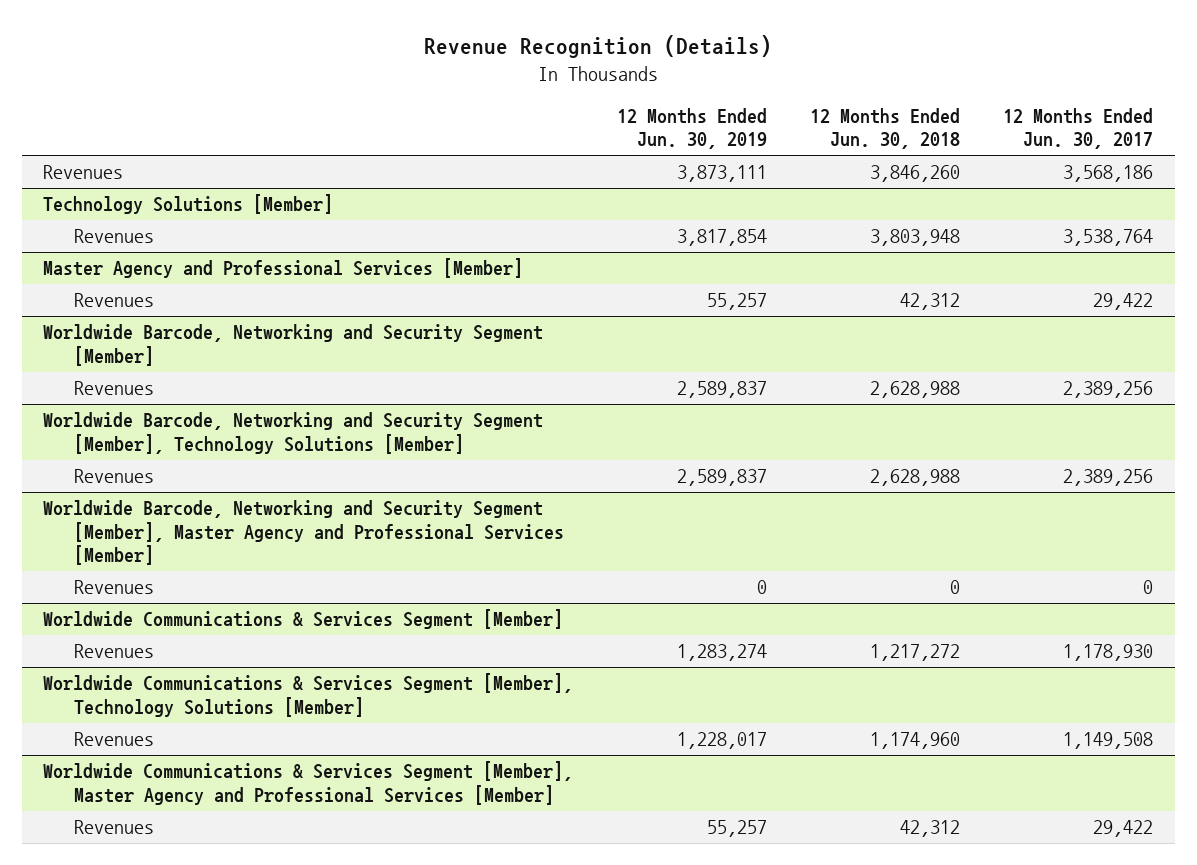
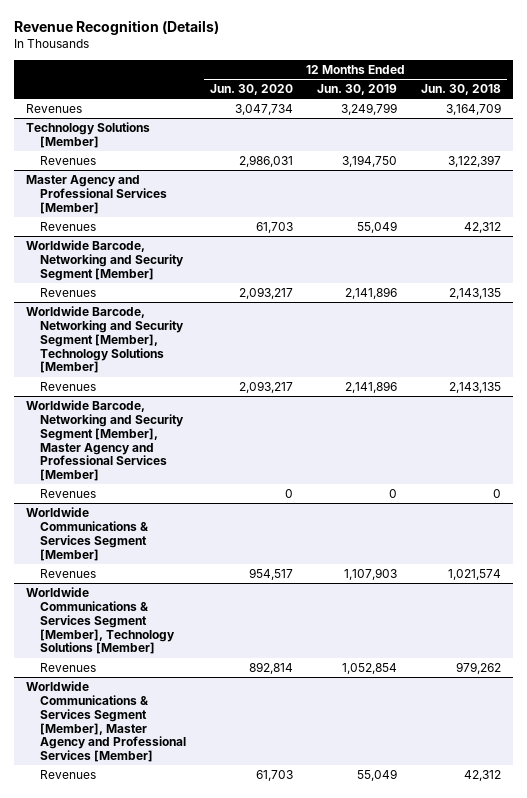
- | 12 Months Ended Jun. 30, 2019 | 12 Months Ended Jun. 30, 2018 | 12 Months Ended Jun. 30, 2017
+ | 12 Months Ended Jun. 30, 2020 | 12 Months Ended Jun. 30, 2019 | 12 Months Ended Jun. 30, 2018
- Revenues | 3,873,111 | 3,846,260 | 3,568,186
+ Revenues | 3,047,734 | 3,249,799 | 3,164,709
@ Technology Solutions [Member]
- Revenues | 3,817,854 | 3,803,948 | 3,538,764
+ Revenues | 2,986,031 | 3,194,750 | 3,122,397
@ Master Agency and Professional Services [Member]
- Revenues | 55,257 | 42,312 | 29,422
+ Revenues | 61,703 | 55,049 | 42,312
@ Worldwide Barcode, Networking and Security Segment [Member]
- Revenues | 2,589,837 | 2,628,988 | 2,389,256
+ Revenues | 2,093,217 | 2,141,896 | 2,143,135
@ Worldwide Barcode, Networking and Security Segment [Member], Technology Solutions [Member]
- Revenues | 2,589,837 | 2,628,988 | 2,389,256
+ Revenues | 2,093,217 | 2,141,896 | 2,143,135
@ Worldwide Communications & Services Segment [Member]
- Revenues | 1,283,274 | 1,217,272 | 1,178,930
+ Revenues | 954,517 | 1,107,903 | 1,021,574
@ Worldwide Communications & Services Segment [Member], Technology Solutions [Member]
- Revenues | 1,228,017 | 1,174,960 | 1,149,508
+ Revenues | 892,814 | 1,052,854 | 979,262
@ Worldwide Communications & Services Segment [Member], Master Agency and Professional Services [Member]
- Revenues | 55,257 | 42,312 | 29,422
+ Revenues | 61,703 | 55,049 | 42,312

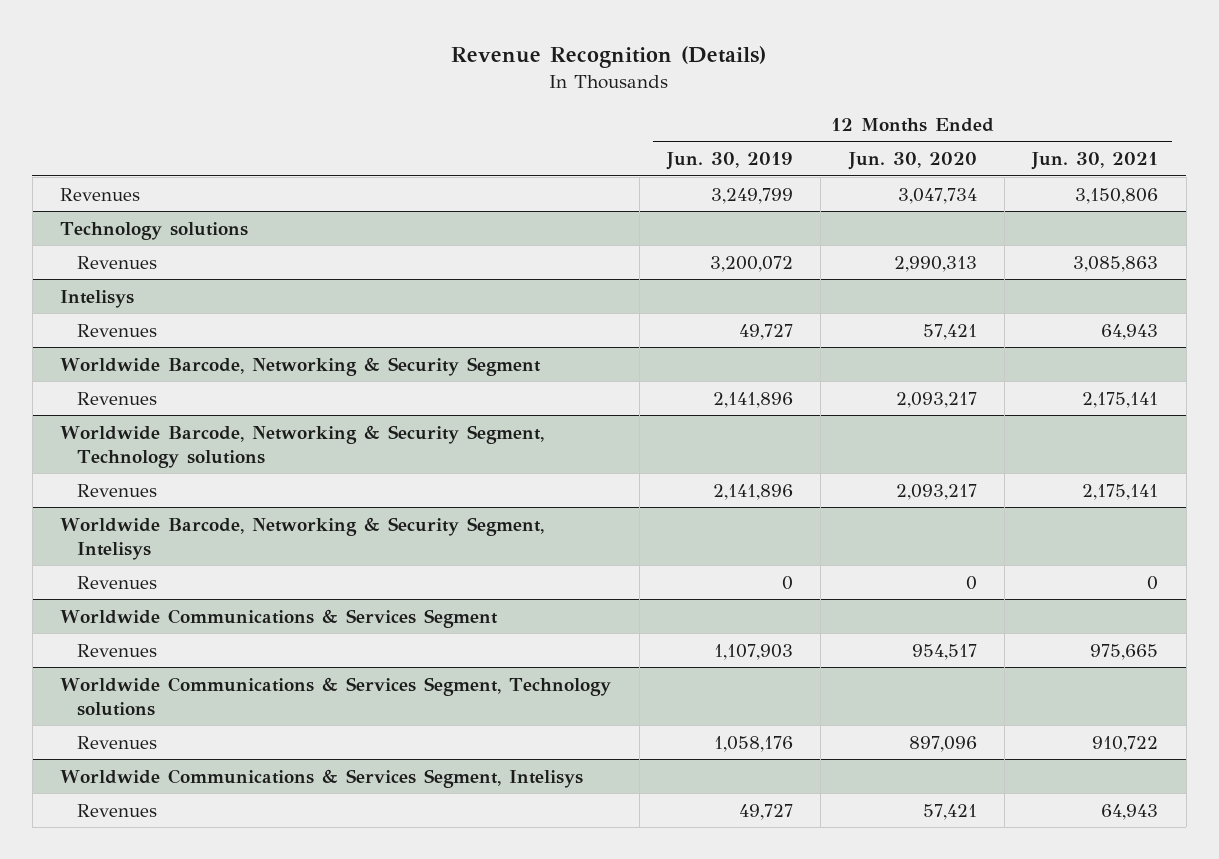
- | 12 Months Ended Jun. 30, 2020 | 12 Months Ended Jun. 30, 2019 | 12 Months Ended Jun. 30, 2018
+ | 12 Months Ended Jun. 30, 2019 | 12 Months Ended Jun. 30, 2020 | 12 Months Ended Jun. 30, 2021
- Technology Solutions [Member]
- Revenues | 2,986,031 | 3,194,750 | 3,122,397
- Master Agency and Professional Services [Member]
- Revenues | 61,703 | 55,049 | 42,312
- Worldwide Barcode, Networking and Security Segment [Member]
+ Technology solutions
+ Revenues | 3,200,072 | 2,990,313 | 3,085,863
+ Intelisys
+ Revenues | 49,727 | 57,421 | 64,943
+ Worldwide Barcode, Networking & Security Segment
- Worldwide Barcode, Networking and Security Segment [Member], Technology Solutions [Member]
+ Worldwide Barcode, Networking & Security Segment, Technology solutions
- Worldwide Barcode, Networking and Security Segment [Member], Master Agency and Professional Services [Member]
+ Worldwide Barcode, Networking & Security Segment, Intelisys
- Worldwide Communications & Services Segment [Member]
+ Worldwide Communications & Services Segment
- Worldwide Communications & Services Segment [Member], Technology Solutions [Member]
- Revenues | 892,814 | 1,052,854 | 979,262
- Worldwide Communications & Services Segment [Member], Master Agency and Professional Services [Member]
- Revenues | 61,703 | 55,049 | 42,312
+ Worldwide Communications & Services Segment, Technology solutions
+ Revenues | 1,058,176 | 897,096 | 910,722
+ Worldwide Communications & Services Segment, Intelisys
+ Revenues | 49,727 | 57,421 | 64,943

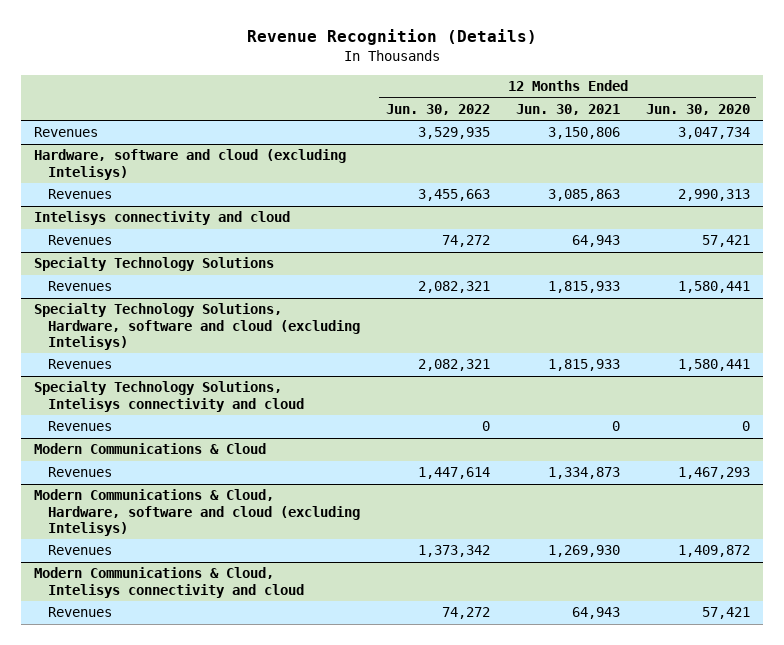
- | 12 Months Ended Jun. 30, 2019 | 12 Months Ended Jun. 30, 2020 | 12 Months Ended Jun. 30, 2021
+ | 12 Months Ended Jun. 30, 2022 | 12 Months Ended Jun. 30, 2021 | 12 Months Ended Jun. 30, 2020
- Technology solutions
+ Hardware, software and cloud (excluding Intelisys)
- Intelisys
+ Intelisys connectivity and cloud
- Worldwide Barcode, Networking & Security Segment
- Revenues | 2,141,896 | 2,093,217 | 2,175,141
- Worldwide Barcode, Networking & Security Segment, Technology solutions
- Revenues | 2,141,896 | 2,093,217 | 2,175,141
- Worldwide Barcode, Networking & Security Segment, Intelisys
+ Specialty Technology Solutions
+ Revenues | 2,082,321 | 1,815,933 | 1,580,441
+ Specialty Technology Solutions, Hardware, software and cloud (excluding Intelisys)
+ Revenues | 2,082,321 | 1,815,933 | 1,580,441
+ Specialty Technology Solutions, Intelisys connectivity and cloud
- Worldwide Communications & Services Segment
- Revenues | 1,107,903 | 954,517 | 975,665
- Worldwide Communications & Services Segment, Technology solutions
- Revenues | 1,058,176 | 897,096 | 910,722
- Worldwide Communications & Services Segment, Intelisys
+ Modern Communications & Cloud
+ Revenues | 1,447,614 | 1,334,873 | 1,467,293
+ Modern Communications & Cloud, Hardware, software and cloud (excluding Intelisys)
+ Revenues | 1,373,342 | 1,269,930 | 1,409,872
+ Modern Communications & Cloud, Intelisys connectivity and cloud

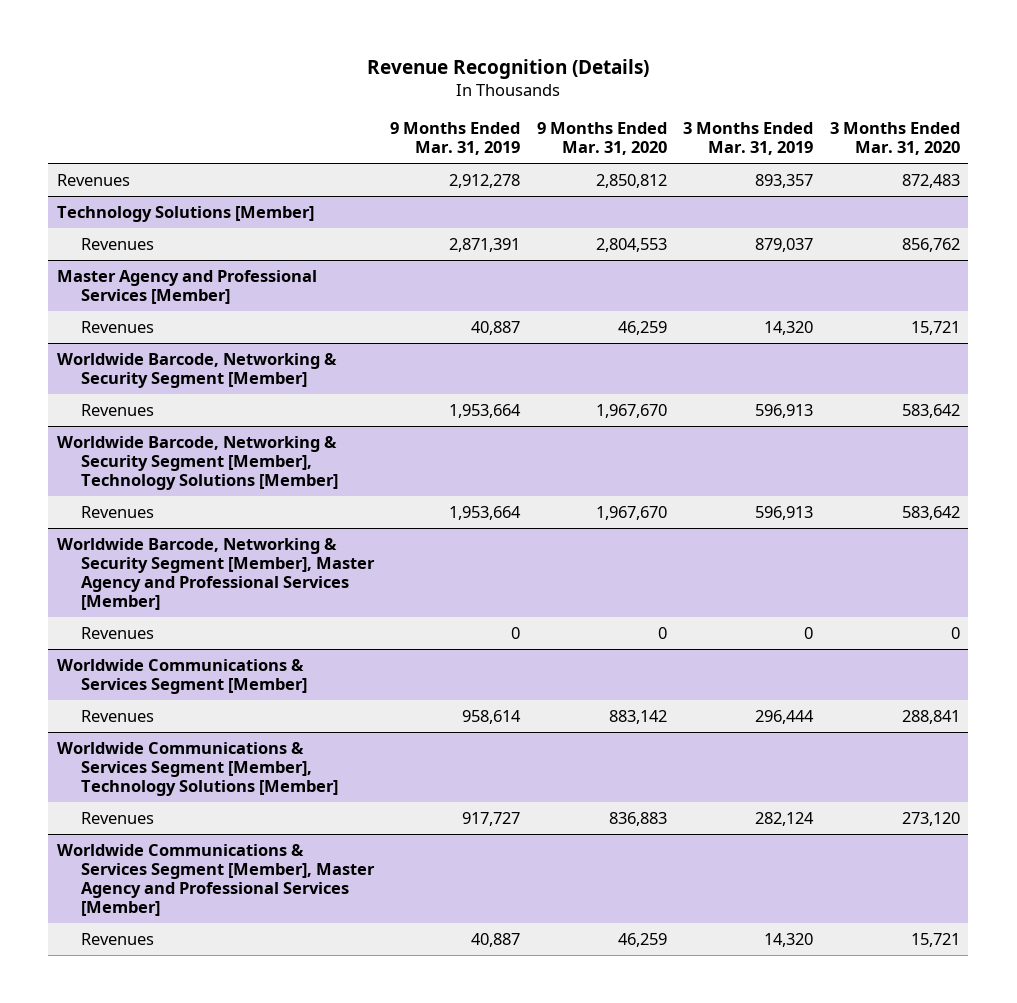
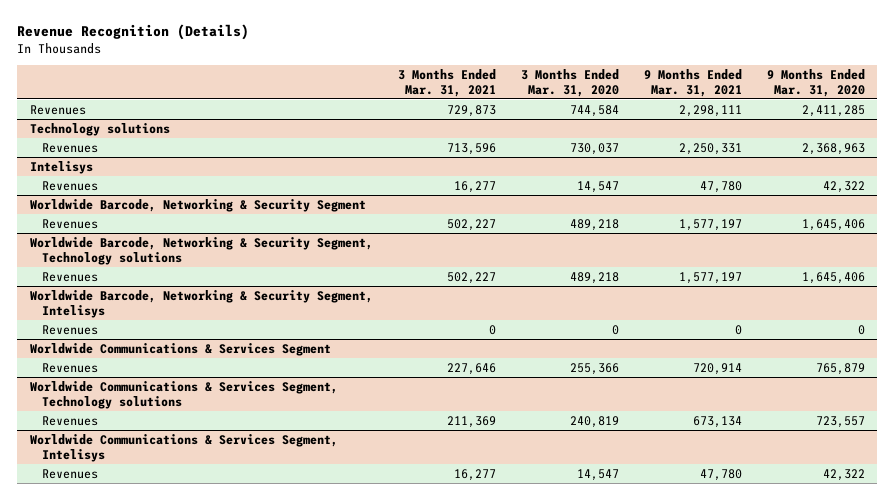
- | 9 Months Ended Mar. 31, 2019 | 9 Months Ended Mar. 31, 2020 | 3 Months Ended Mar. 31, 2019 | 3 Months Ended Mar. 31, 2020
+ | 3 Months Ended Mar. 31, 2021 | 3 Months Ended Mar. 31, 2020 | 9 Months Ended Mar. 31, 2021 | 9 Months Ended Mar. 31, 2020
- Revenues | 2,912,278 | 2,850,812 | 893,357 | 872,483
- Technology Solutions [Member]
- Revenues | 2,871,391 | 2,804,553 | 879,037 | 856,762
- Master Agency and Professional Services [Member]
- Revenues | 40,887 | 46,259 | 14,320 | 15,721
- Worldwide Barcode, Networking & Security Segment [Member]
- Revenues | 1,953,664 | 1,967,670 | 596,913 | 583,642
- Worldwide Barcode, Networking & Security Segment [Member], Technology Solutions [Member]
- Revenues | 1,953,664 | 1,967,670 | 596,913 | 583,642
- Worldwide Barcode, Networking & Security Segment [Member], Master Agency and Professional Services [Member]
+ Revenues | 729,873 | 744,584 | 2,298,111 | 2,411,285
+ Technology solutions
+ Revenues | 713,596 | 730,037 | 2,250,331 | 2,368,963
+ Intelisys
+ Revenues | 16,277 | 14,547 | 47,780 | 42,322
+ Worldwide Barcode, Networking & Security Segment
+ Revenues | 502,227 | 489,218 | 1,577,197 | 1,645,406
+ Worldwide Barcode, Networking & Security Segment, Technology solutions
+ Revenues | 502,227 | 489,218 | 1,577,197 | 1,645,406
+ Worldwide Barcode, Networking & Security Segment, Intelisys
- Worldwide Communications & Services Segment [Member]
- Revenues | 958,614 | 883,142 | 296,444 | 288,841
- Worldwide Communications & Services Segment [Member], Technology Solutions [Member]
- Revenues | 917,727 | 836,883 | 282,124 | 273,120
- Worldwide Communications & Services Segment [Member], Master Agency and Professional Services [Member]
- Revenues | 40,887 | 46,259 | 14,320 | 15,721
+ Worldwide Communications & Services Segment
+ Revenues | 227,646 | 255,366 | 720,914 | 765,879
+ Worldwide Communications & Services Segment, Technology solutions
+ Revenues | 211,369 | 240,819 | 673,134 | 723,557
+ Worldwide Communications & Services Segment, Intelisys
+ Revenues | 16,277 | 14,547 | 47,780 | 42,322

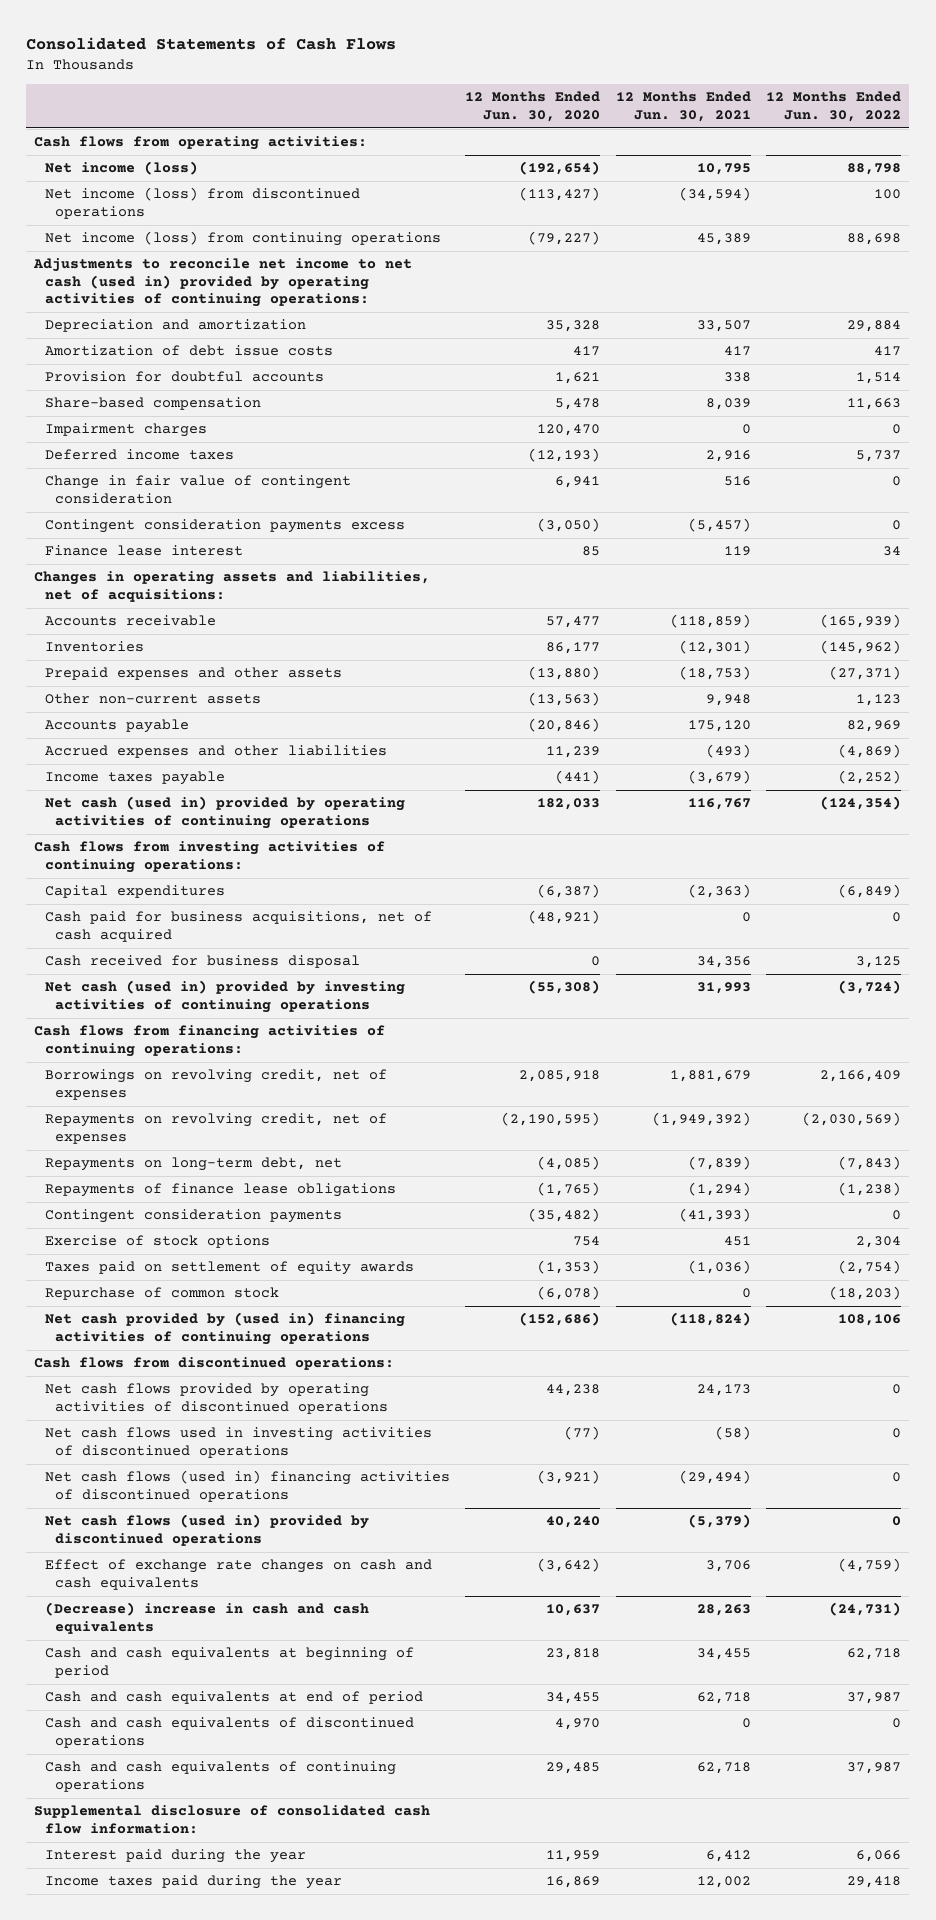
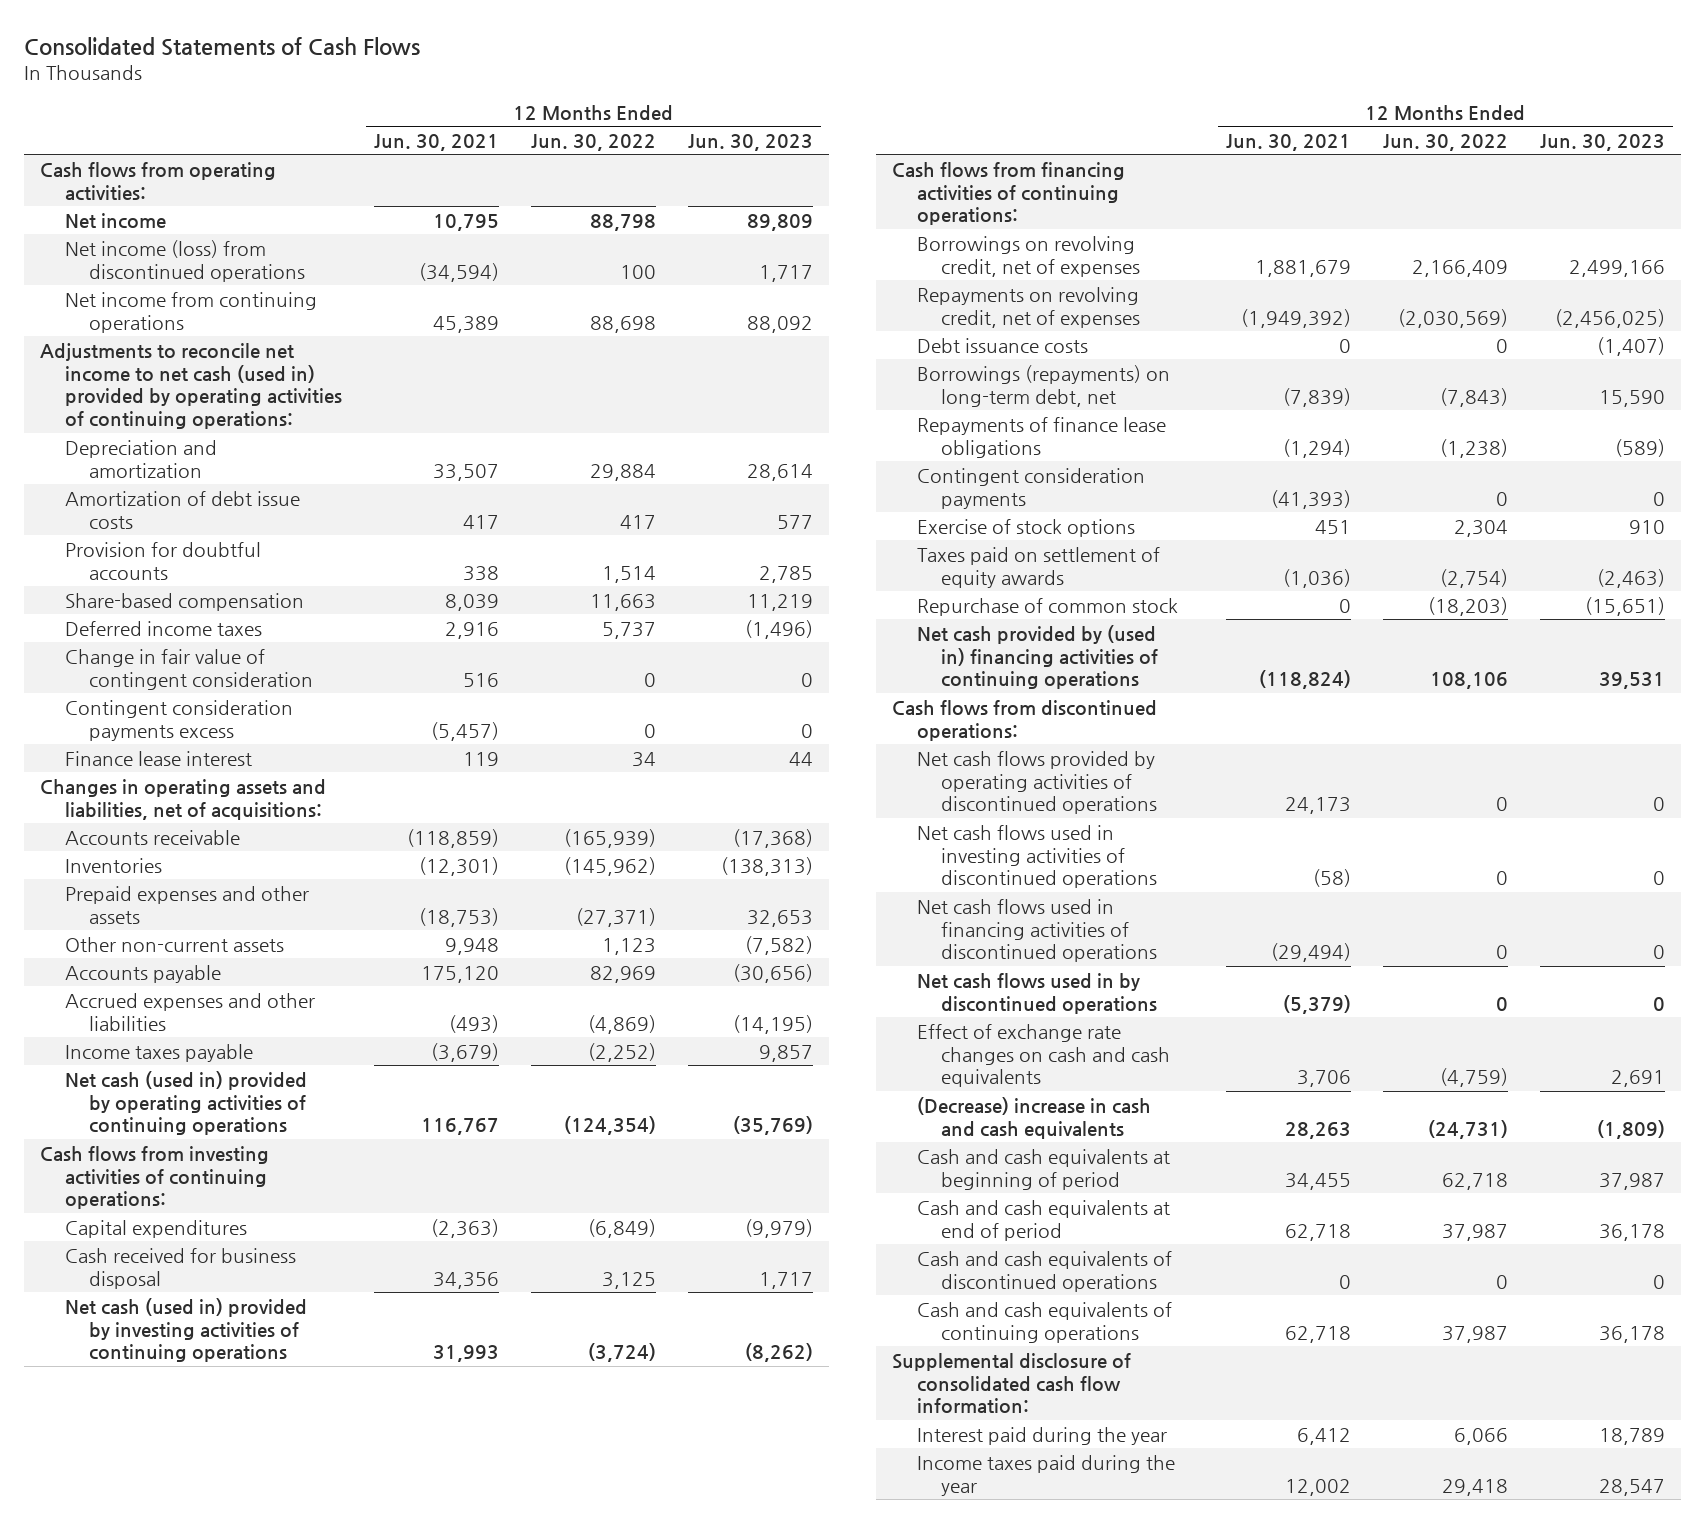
- | 12 Months Ended Jun. 30, 2020 | 12 Months Ended Jun. 30, 2021 | 12 Months Ended Jun. 30, 2022
+ | 12 Months Ended Jun. 30, 2021 | 12 Months Ended Jun. 30, 2022 | 12 Months Ended Jun. 30, 2023
- Net income (loss) | (192,654) | 10,795 | 88,798
+ Net income | 10,795 | 88,798 | 89,809
- Net income (loss) from continuing operations | (79,227) | 45,389 | 88,698
+ Net income from continuing operations | 45,389 | 88,698 | 88,092
- Impairment charges | 120,470 | 0 | 0
- Cash paid for business acquisitions, net of cash acquired | (48,921) | 0 | 0
- Repayments on long-term debt, net | (4,085) | (7,839) | (7,843)
+ Debt issuance costs | 0 | 0 | (1,407)
+ Borrowings (repayments) on long-term debt, net | (7,839) | (7,843) | 15,590
- Net cash flows (used in) financing activities of discontinued operations | (3,921) | (29,494) | 0
- Net cash flows (used in) provided by discontinued operations | 40,240 | (5,379) | 0
+ Net cash flows used in financing activities of discontinued operations | (29,494) | 0 | 0
+ Net cash flows used in by discontinued operations | (5,379) | 0 | 0

